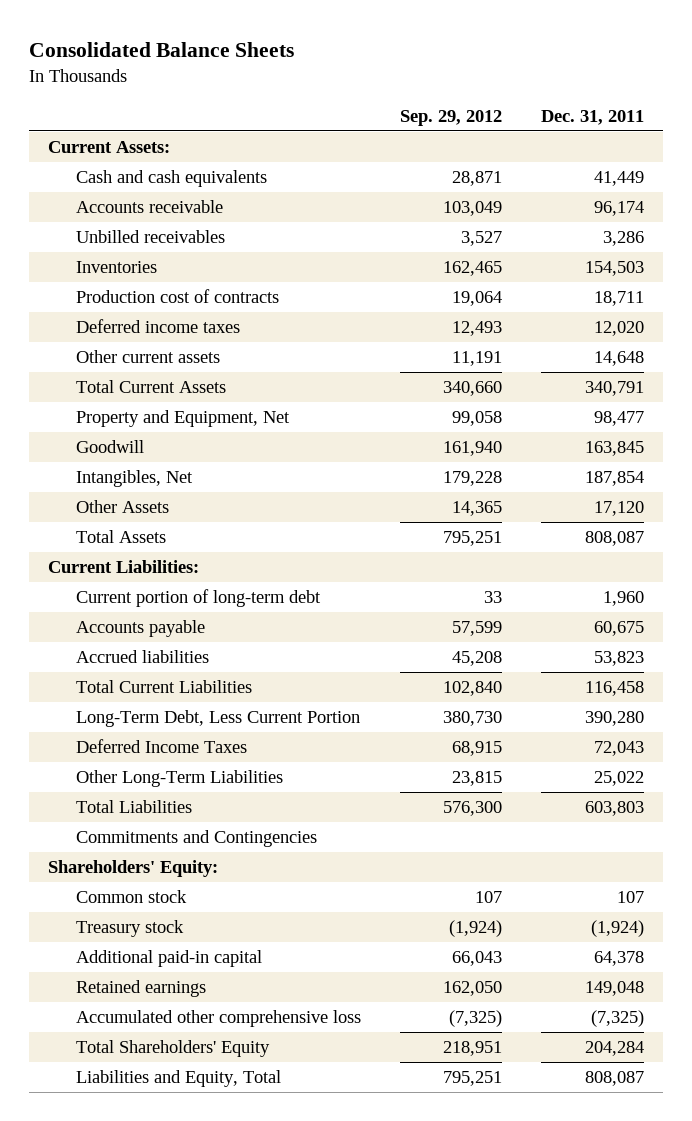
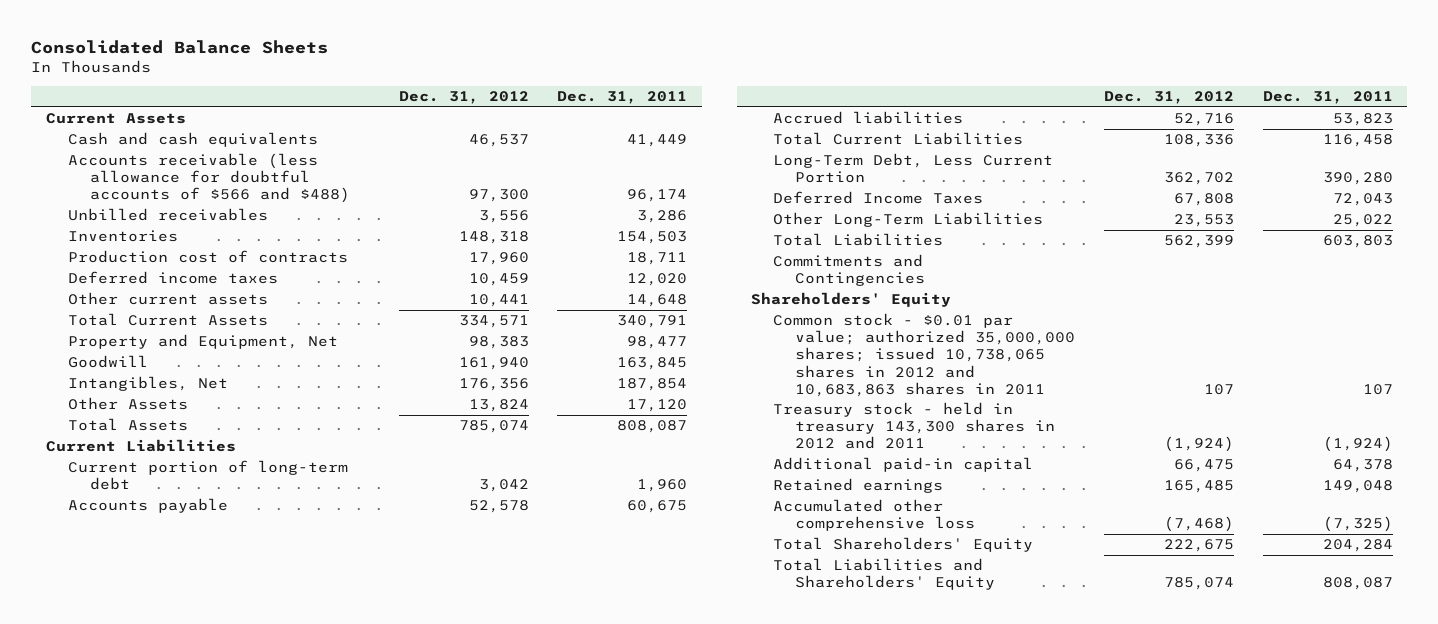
- | Sep. 29, 2012 | Dec. 31, 2011
+ | Dec. 31, 2012 | Dec. 31, 2011
- Current Assets:
+ Current Assets
- Accounts receivable | 103,049 | 96,174
+ Accounts receivable (less allowance for doubtful accounts of $566 and $488) | 97,300 | 96,174
- Current Liabilities:
+ Current Liabilities
- Shareholders' Equity:
- Common stock | 107 | 107
- Treasury stock | (1,924) | (1,924)
+ Shareholders' Equity
+ Common stock - $0.01 par value; authorized 35,000,000 shares; issued 10,738,065 shares in 2012 and 10,683,863 shares in 2011 | 107 | 107
+ Treasury stock - held in treasury 143,300 shares in 2012 and 2011 | (1,924) | (1,924)
- Liabilities and Equity, Total | 795,251 | 808,087
+ Total Liabilities and Shareholders' Equity | 785,074 | 808,087

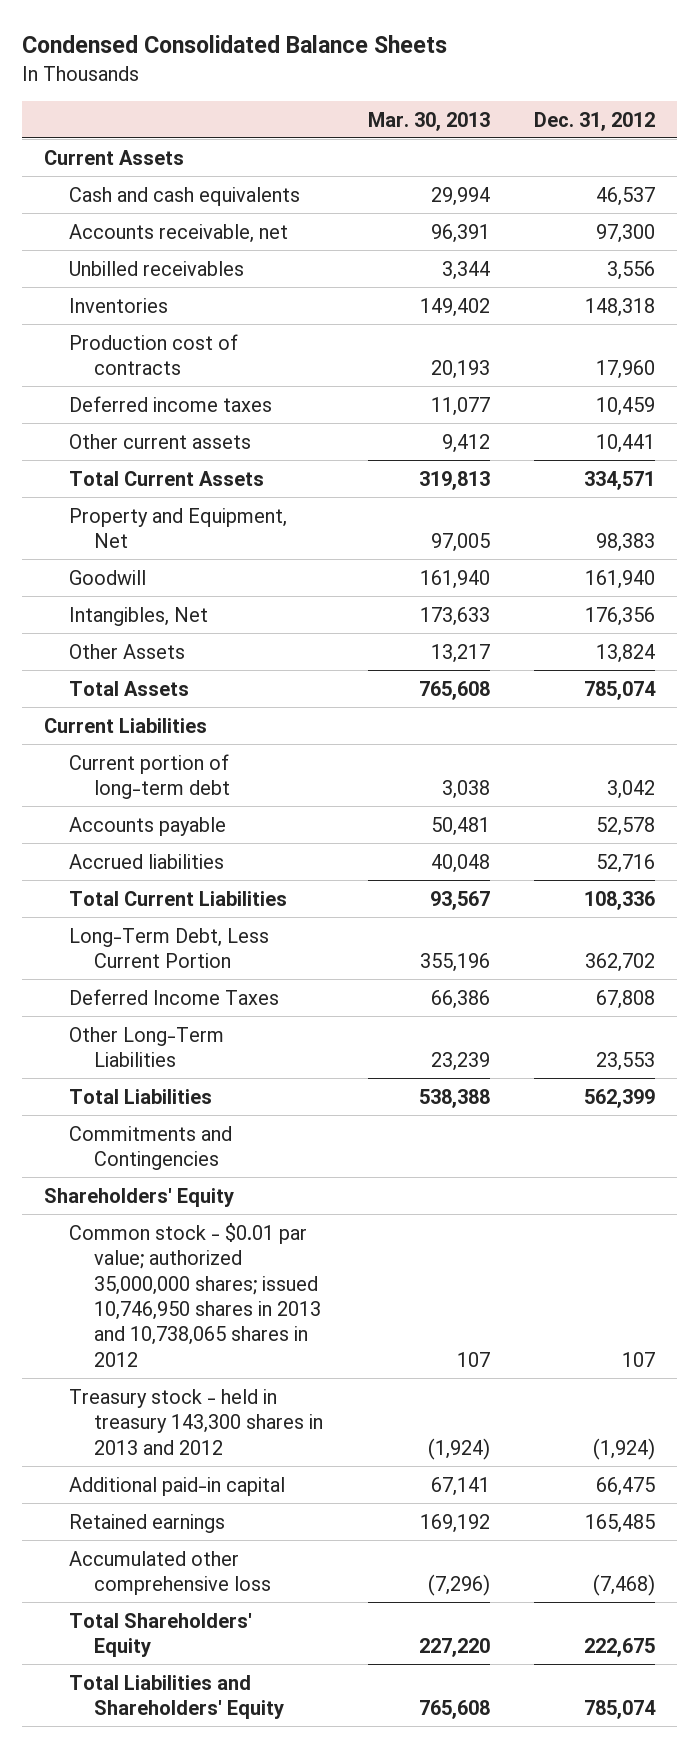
- Consolidated Balance Sheets
+ Condensed Consolidated Balance Sheets
- | Dec. 31, 2012 | Dec. 31, 2011
+ | Mar. 30, 2013 | Dec. 31, 2012
- Accounts receivable (less allowance for doubtful accounts of $566 and $488) | 97,300 | 96,174
+ Accounts receivable, net | 96,391 | 97,300
- Common stock - $0.01 par value; authorized 35,000,000 shares; issued 10,738,065 shares in 2012 and 10,683,863 shares in 2011 | 107 | 107
- Treasury stock - held in treasury 143,300 shares in 2012 and 2011 | (1,924) | (1,924)
+ Common stock - $0.01 par value; authorized 35,000,000 shares; issued 10,746,950 shares in 2013 and 10,738,065 shares in 2012 | 107 | 107
+ Treasury stock - held in treasury 143,300 shares in 2013 and 2012 | (1,924) | (1,924)

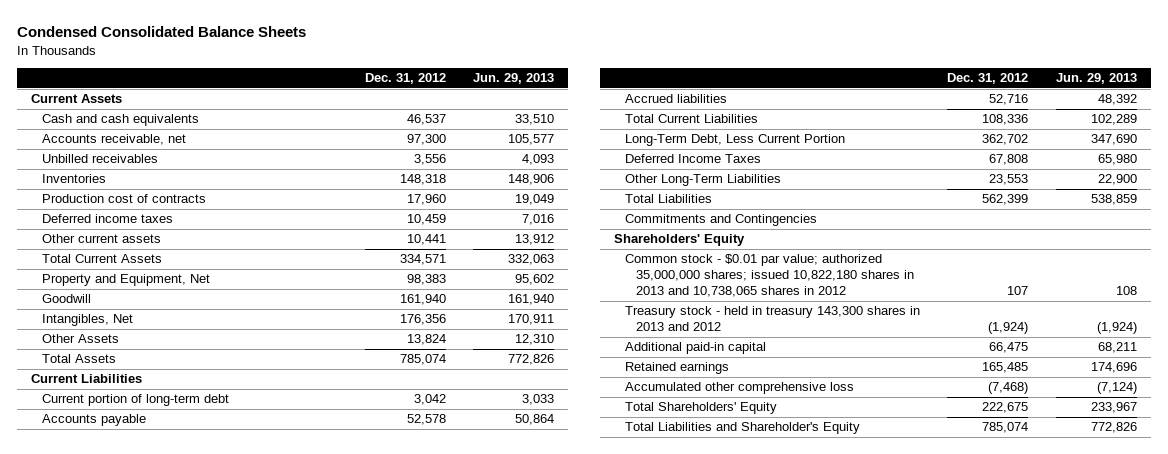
- | Mar. 30, 2013 | Dec. 31, 2012
+ | Dec. 31, 2012 | Jun. 29, 2013
- Common stock - $0.01 par value; authorized 35,000,000 shares; issued 10,746,950 shares in 2013 and 10,738,065 shares in 2012 | 107 | 107
+ Common stock - $0.01 par value; authorized 35,000,000 shares; issued 10,822,180 shares in 2013 and 10,738,065 shares in 2012 | 107 | 108
- Total Liabilities and Shareholders' Equity | 765,608 | 785,074
+ Total Liabilities and Shareholder's Equity | 785,074 | 772,826

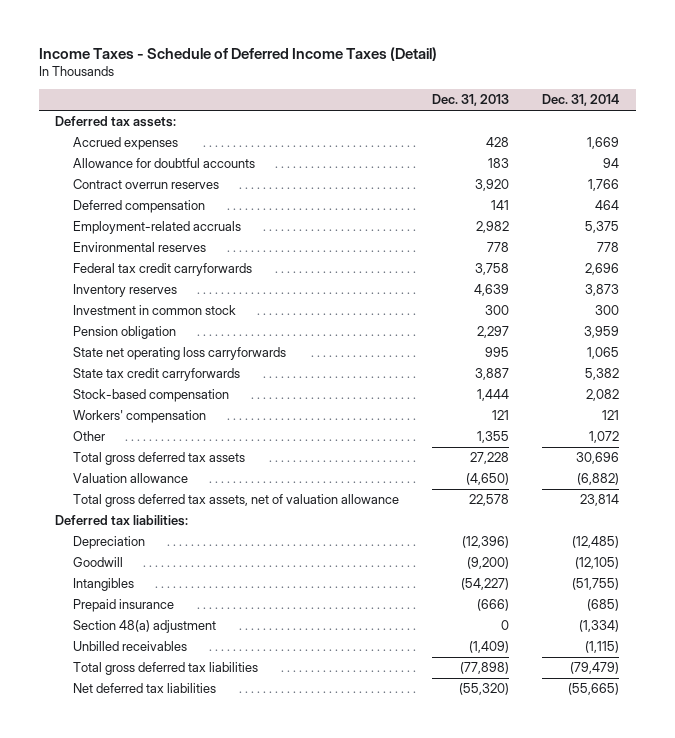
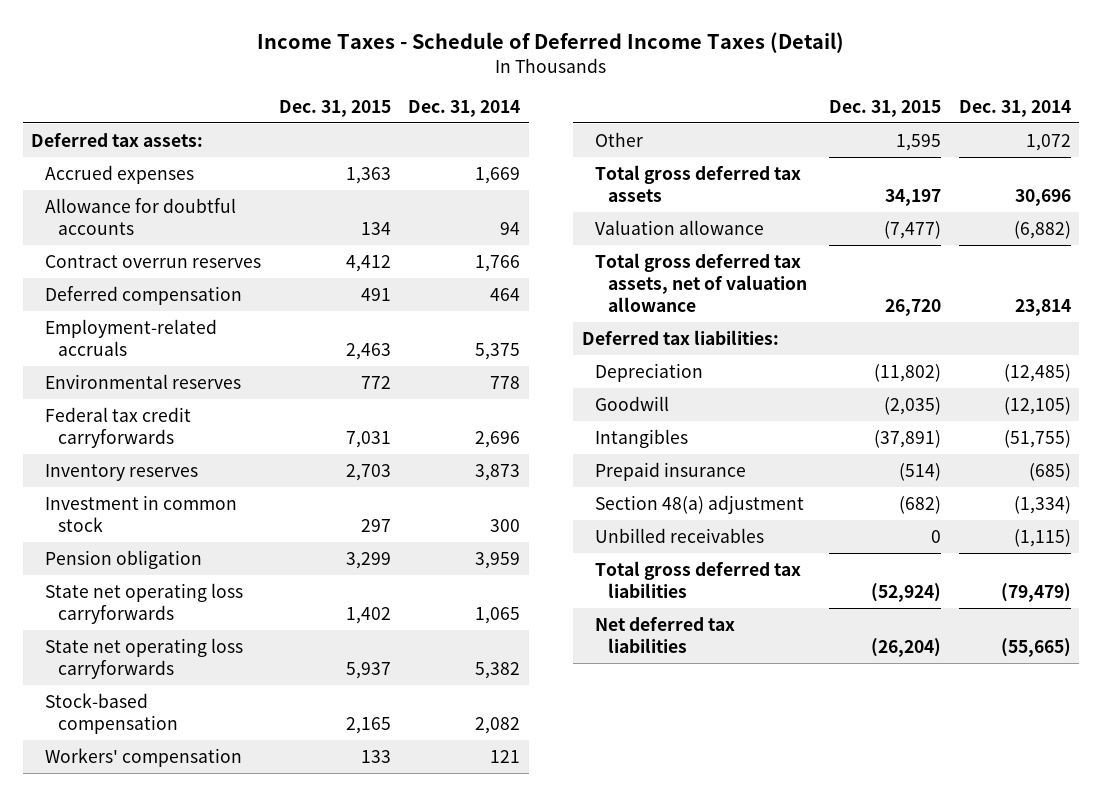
- | Dec. 31, 2013 | Dec. 31, 2014
+ | Dec. 31, 2015 | Dec. 31, 2014
- State tax credit carryforwards | 3,887 | 5,382
+ State net operating loss carryforwards | 5,937 | 5,382

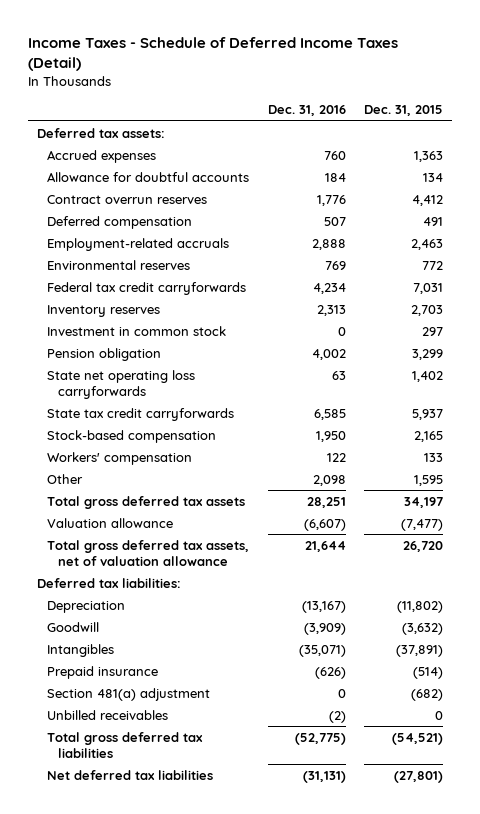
- | Dec. 31, 2015 | Dec. 31, 2014
+ | Dec. 31, 2016 | Dec. 31, 2015
- State net operating loss carryforwards | 5,937 | 5,382
+ State tax credit carryforwards | 6,585 | 5,937
- Goodwill | (2,035) | (12,105)
+ Goodwill | (3,909) | (3,632)
- Section 48(a) adjustment | (682) | (1,334)
+ Section 481(a) adjustment | 0 | (682)
- Total gross deferred tax liabilities | (52,924) | (79,479)
- Net deferred tax liabilities | (26,204) | (55,665)
+ Total gross deferred tax liabilities | (52,775) | (54,521)
+ Net deferred tax liabilities | (31,131) | (27,801)

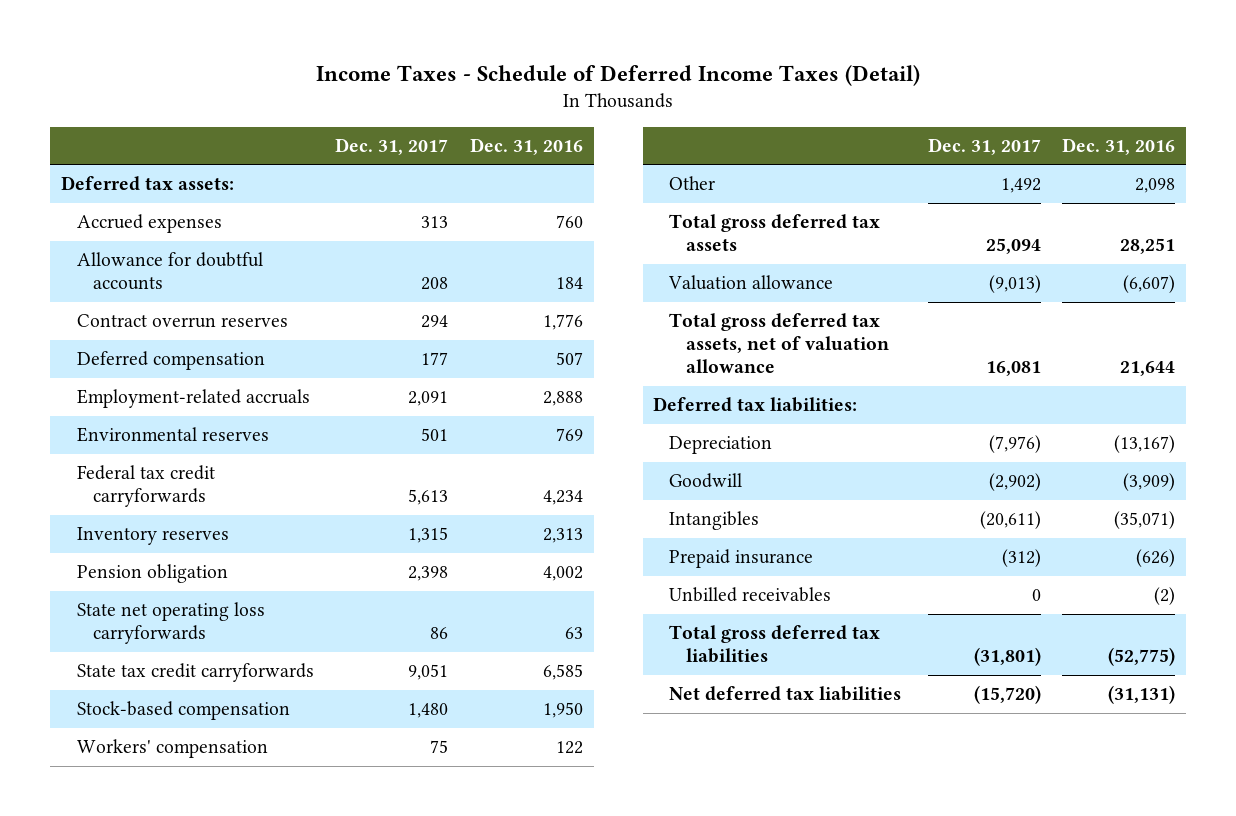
- | Dec. 31, 2016 | Dec. 31, 2015
+ | Dec. 31, 2017 | Dec. 31, 2016
- Investment in common stock | 0 | 297
- Section 481(a) adjustment | 0 | (682)

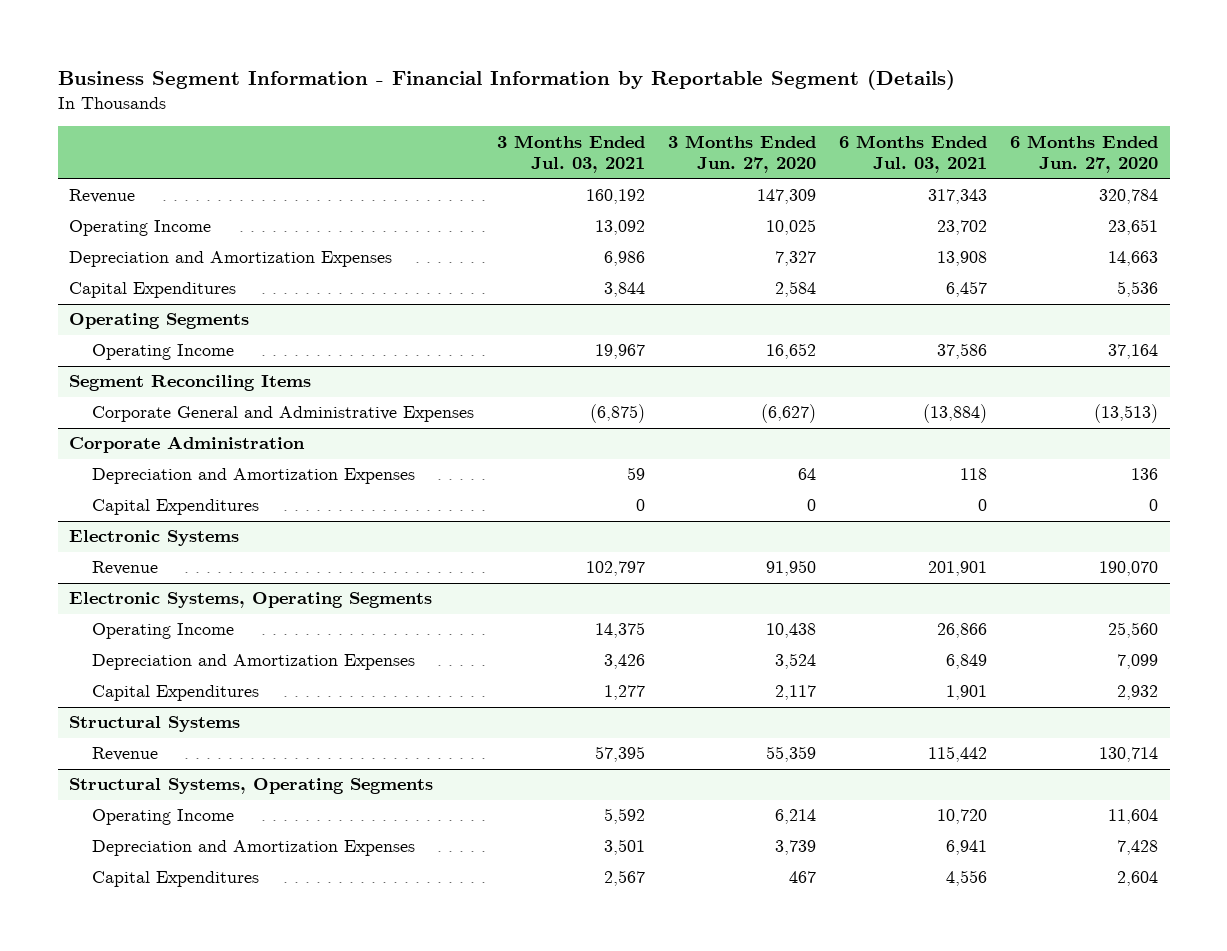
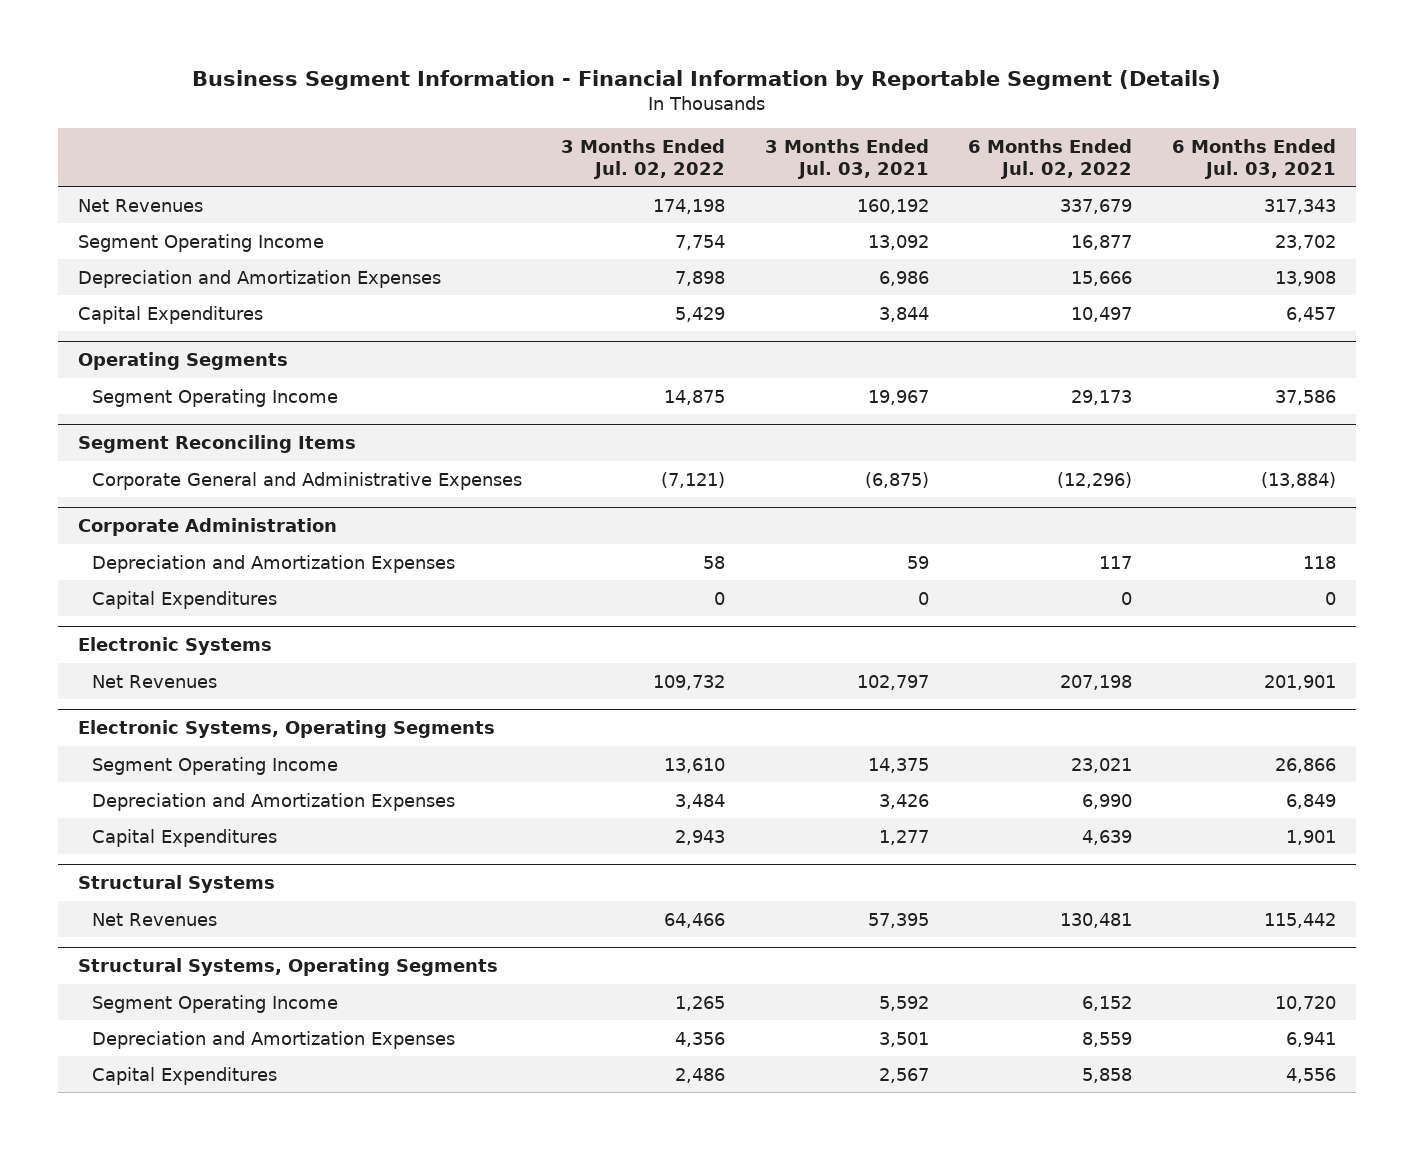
- | 3 Months Ended Jul. 03, 2021 | 3 Months Ended Jun. 27, 2020 | 6 Months Ended Jul. 03, 2021 | 6 Months Ended Jun. 27, 2020
+ | 3 Months Ended Jul. 02, 2022 | 3 Months Ended Jul. 03, 2021 | 6 Months Ended Jul. 02, 2022 | 6 Months Ended Jul. 03, 2021
- Revenue | 160,192 | 147,309 | 317,343 | 320,784
- Operating Income | 13,092 | 10,025 | 23,702 | 23,651
+ Net Revenues | 174,198 | 160,192 | 337,679 | 317,343
+ Segment Operating Income | 7,754 | 13,092 | 16,877 | 23,702
@ Operating Segments
- Operating Income | 19,967 | 16,652 | 37,586 | 37,164
+ Segment Operating Income | 14,875 | 19,967 | 29,173 | 37,586
@ Electronic Systems
- Revenue | 102,797 | 91,950 | 201,901 | 190,070
+ Net Revenues | 109,732 | 102,797 | 207,198 | 201,901
@ Electronic Systems, Operating Segments
- Operating Income | 14,375 | 10,438 | 26,866 | 25,560
+ Segment Operating Income | 13,610 | 14,375 | 23,021 | 26,866
@ Structural Systems
- Revenue | 57,395 | 55,359 | 115,442 | 130,714
+ Net Revenues | 64,466 | 57,395 | 130,481 | 115,442
@ Structural Systems, Operating Segments
- Operating Income | 5,592 | 6,214 | 10,720 | 11,604
+ Segment Operating Income | 1,265 | 5,592 | 6,152 | 10,720

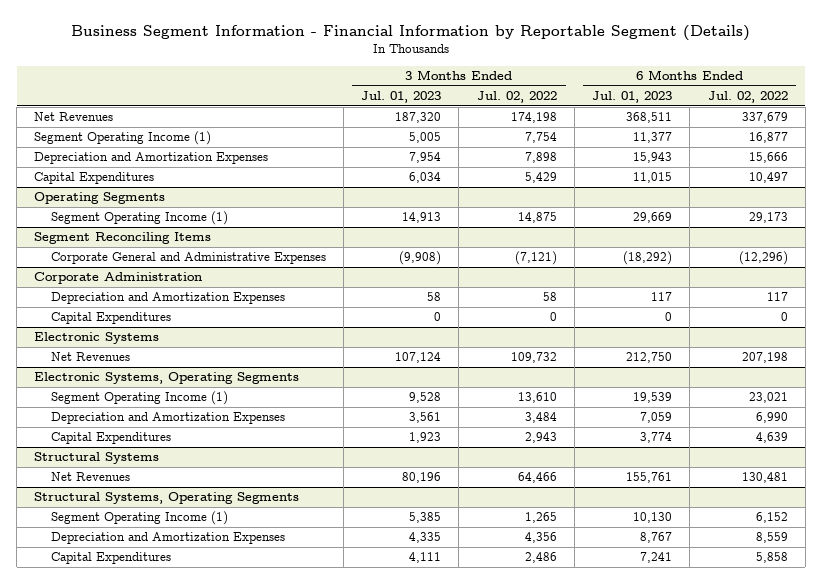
- | 3 Months Ended Jul. 02, 2022 | 3 Months Ended Jul. 03, 2021 | 6 Months Ended Jul. 02, 2022 | 6 Months Ended Jul. 03, 2021
+ | 3 Months Ended Jul. 01, 2023 | 3 Months Ended Jul. 02, 2022 | 6 Months Ended Jul. 01, 2023 | 6 Months Ended Jul. 02, 2022
- Segment Operating Income | 7,754 | 13,092 | 16,877 | 23,702
+ Segment Operating Income (1) | 5,005 | 7,754 | 11,377 | 16,877
@ Operating Segments
- Segment Operating Income | 14,875 | 19,967 | 29,173 | 37,586
+ Segment Operating Income (1) | 14,913 | 14,875 | 29,669 | 29,173
@ Electronic Systems, Operating Segments
- Segment Operating Income | 13,610 | 14,375 | 23,021 | 26,866
+ Segment Operating Income (1) | 9,528 | 13,610 | 19,539 | 23,021
@ Structural Systems, Operating Segments
- Segment Operating Income | 1,265 | 5,592 | 6,152 | 10,720
+ Segment Operating Income (1) | 5,385 | 1,265 | 10,130 | 6,152

